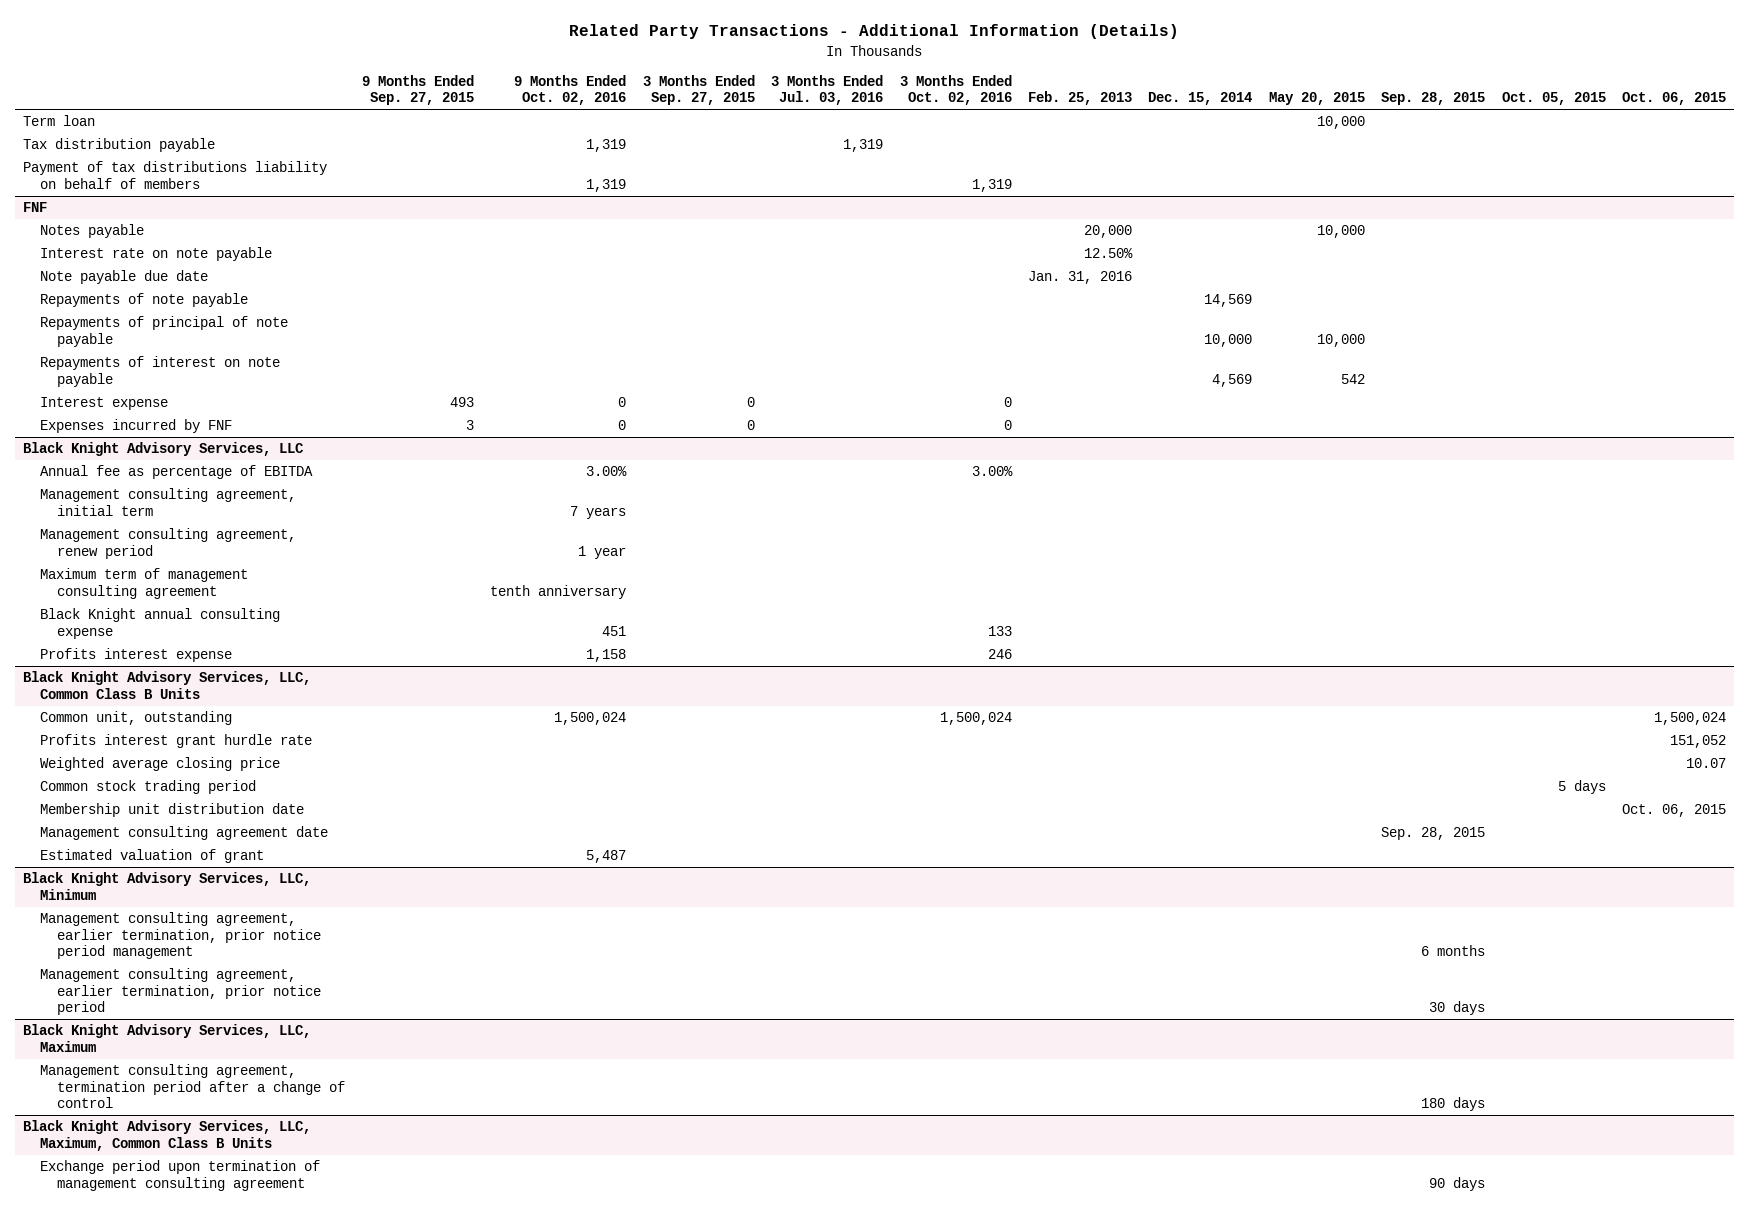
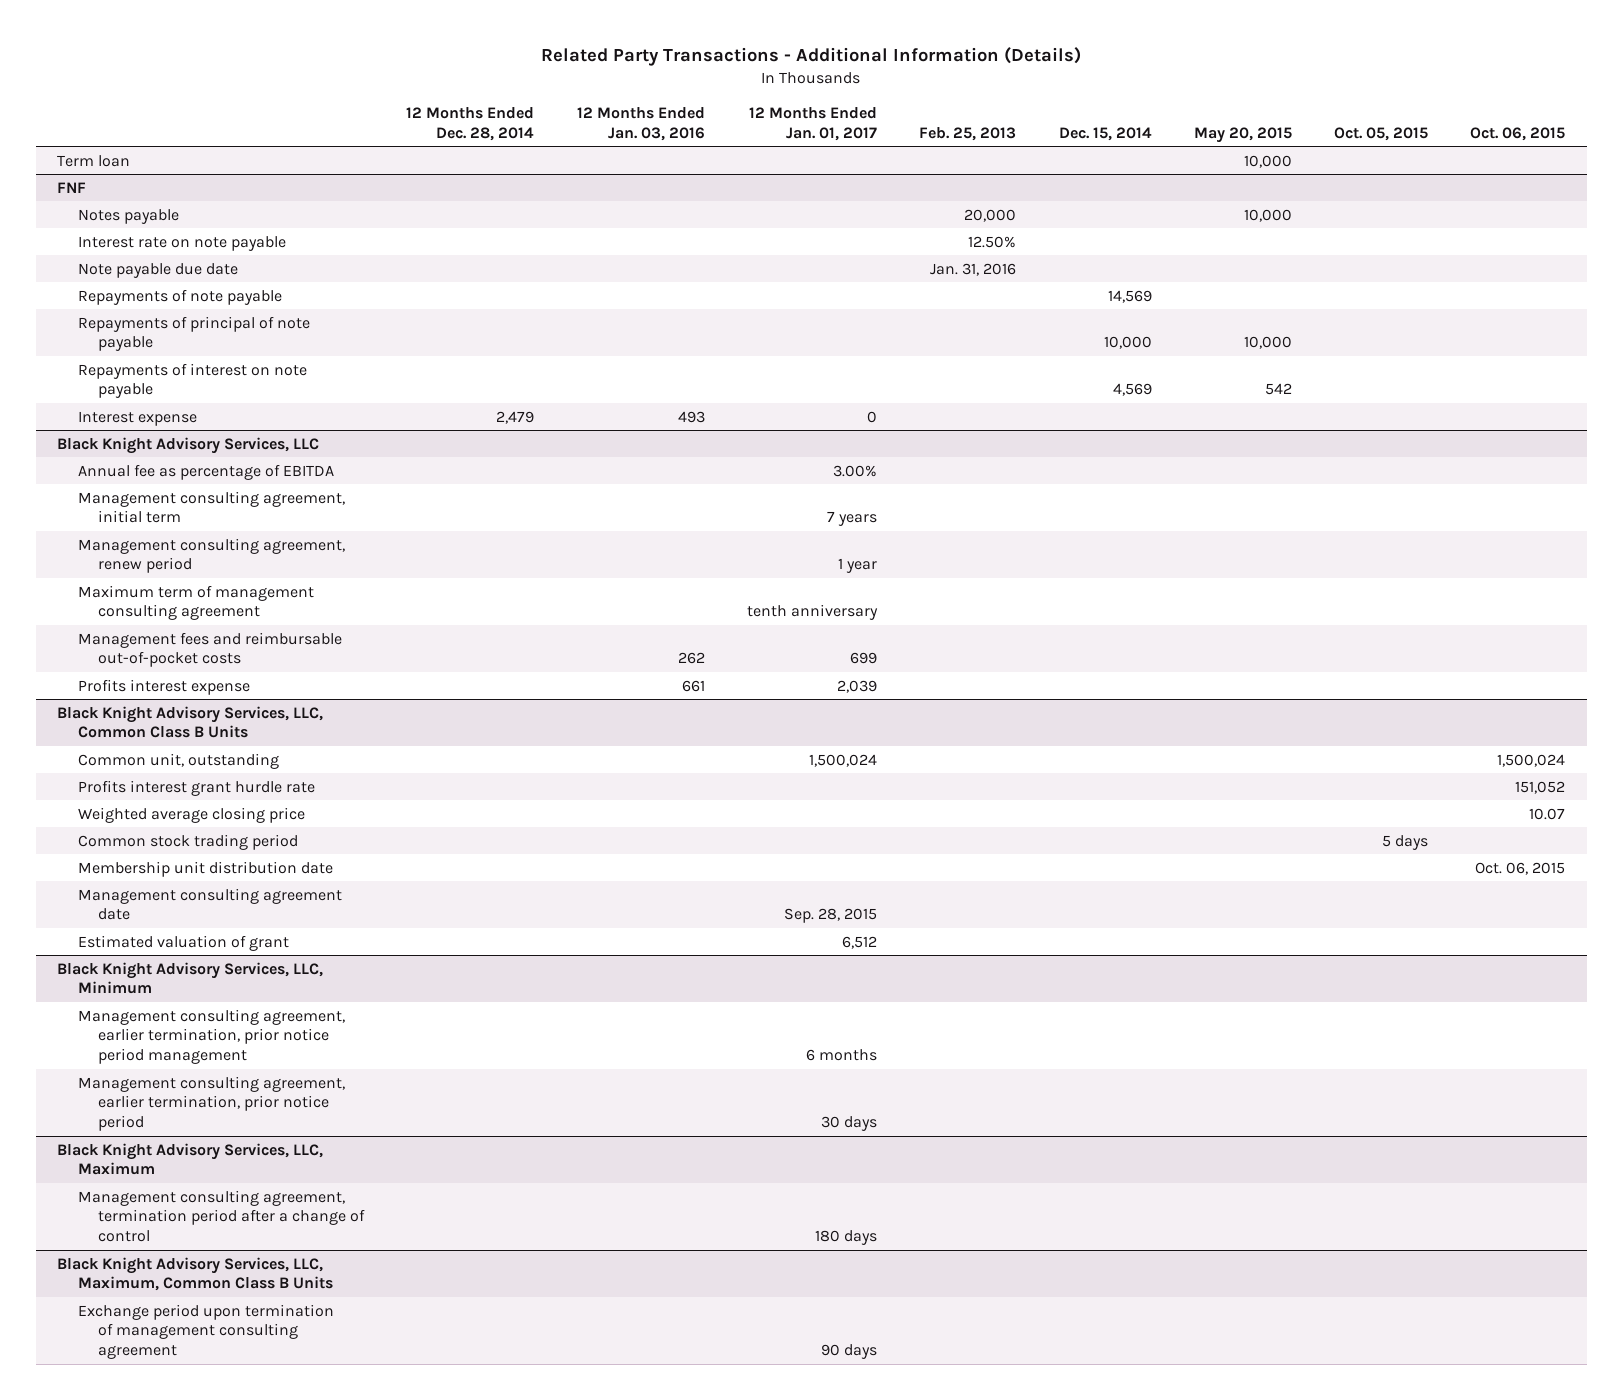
- | 9 Months Ended Sep. 27, 2015 | 9 Months Ended Oct. 02, 2016 | 3 Months Ended Sep. 27, 2015 | 3 Months Ended Jul. 03, 2016 | 3 Months Ended Oct. 02, 2016 | Feb. 25, 2013 | Dec. 15, 2014 | May 20, 2015 | Sep. 28, 2015 | Oct. 05, 2015 | Oct. 06, 2015
+ | 12 Months Ended Dec. 28, 2014 | 12 Months Ended Jan. 03, 2016 | 12 Months Ended Jan. 01, 2017 | Feb. 25, 2013 | Dec. 15, 2014 | May 20, 2015 | Oct. 05, 2015 | Oct. 06, 2015
- Tax distribution payable | | 1,319 | | 1,319 | | | | | | |
- Payment of tax distributions liability on behalf of members | | 1,319 | | | 1,319 | | | | | |
@ FNF
- Expenses incurred by FNF | 3 | 0 | 0 | | 0 | | | | | |
@ Black Knight Advisory Services, LLC
- Black Knight annual consulting expense | | 451 | | | 133 | | | | | |
+ Management fees and reimbursable out-of-pocket costs | | 262 | 699 | | | | |

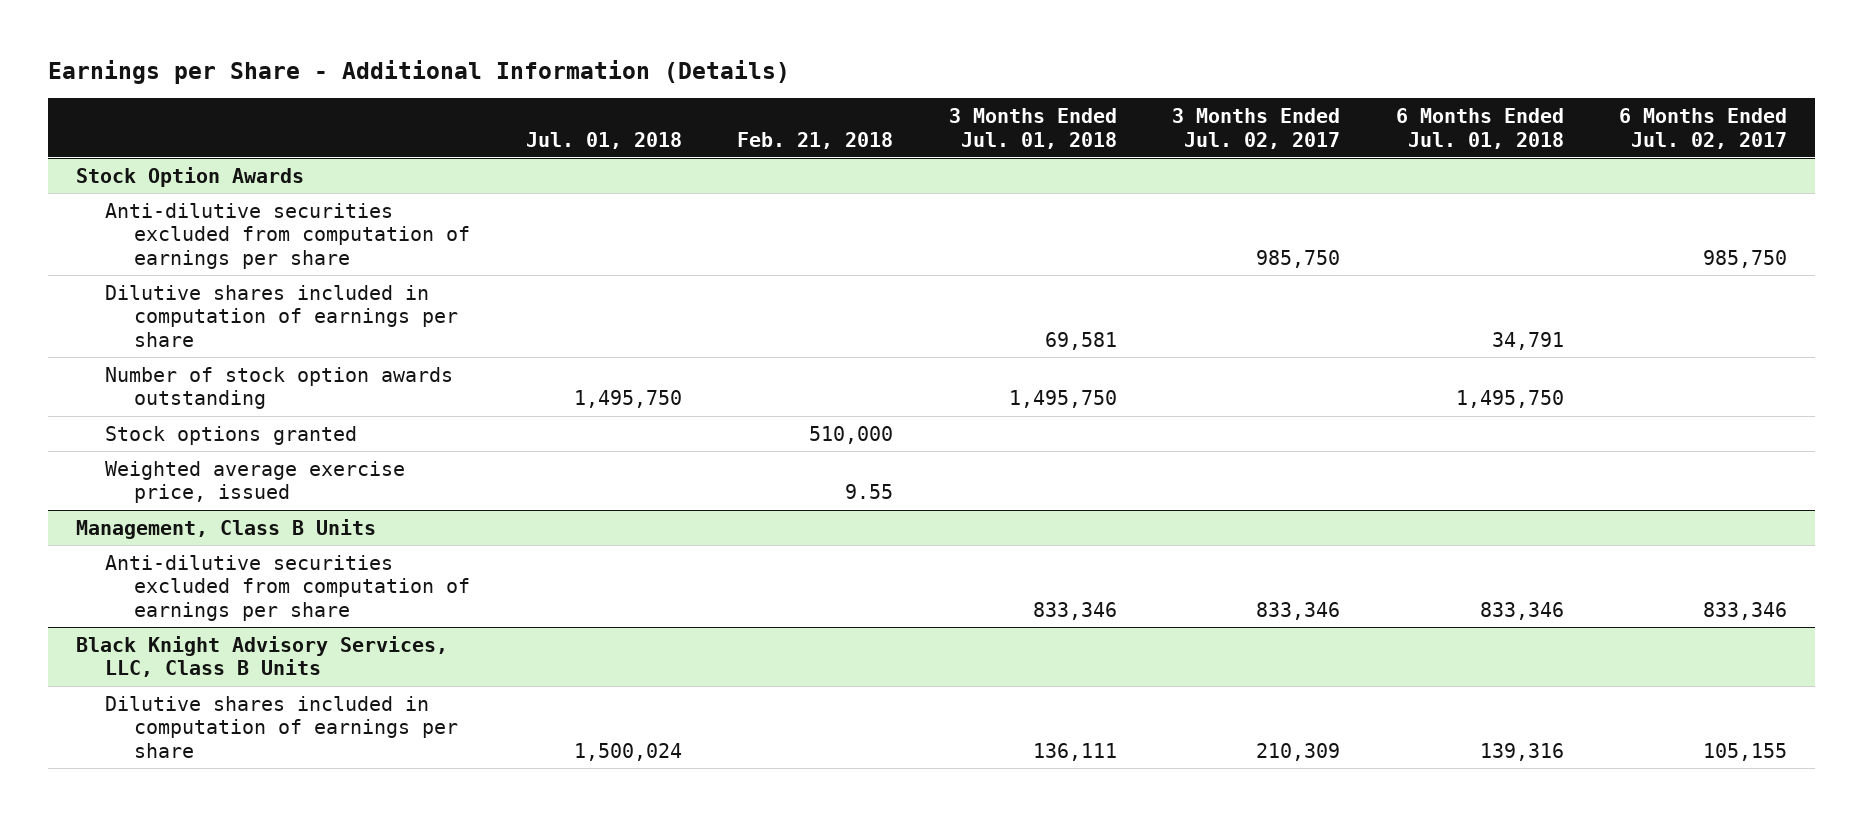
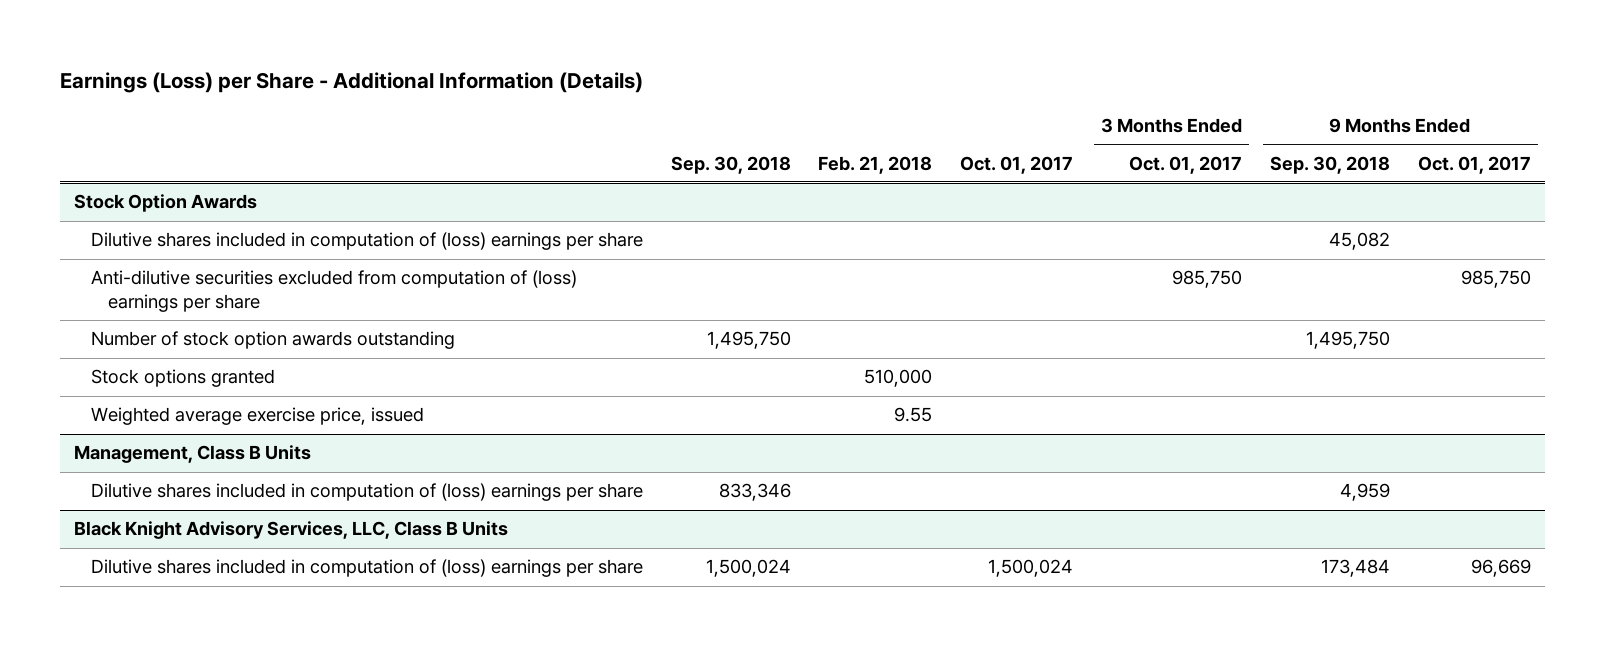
- Earnings per Share - Additional Information (Details)
+ Earnings (Loss) per Share - Additional Information (Details)
- | Jul. 01, 2018 | Feb. 21, 2018 | 3 Months Ended Jul. 01, 2018 | 3 Months Ended Jul. 02, 2017 | 6 Months Ended Jul. 01, 2018 | 6 Months Ended Jul. 02, 2017
+ | Sep. 30, 2018 | Feb. 21, 2018 | Oct. 01, 2017 | 3 Months Ended Oct. 01, 2017 | 9 Months Ended Sep. 30, 2018 | 9 Months Ended Oct. 01, 2017
@ Stock Option Awards
- Anti-dilutive securities excluded from computation of earnings per share | | | | 985,750 | | 985,750
- Dilutive shares included in computation of earnings per share | | | 69,581 | | 34,791 |
+ Dilutive shares included in computation of (loss) earnings per share | | | | | 45,082 |
+ Anti-dilutive securities excluded from computation of (loss) earnings per share | | | | 985,750 | | 985,750
@ Management, Class B Units
- Anti-dilutive securities excluded from computation of earnings per share | | | 833,346 | 833,346 | 833,346 | 833,346
+ Dilutive shares included in computation of (loss) earnings per share | 833,346 | | | | 4,959 |
@ Black Knight Advisory Services, LLC, Class B Units
- Dilutive shares included in computation of earnings per share | 1,500,024 | | 136,111 | 210,309 | 139,316 | 105,155
+ Dilutive shares included in computation of (loss) earnings per share | 1,500,024 | | 1,500,024 | | 173,484 | 96,669

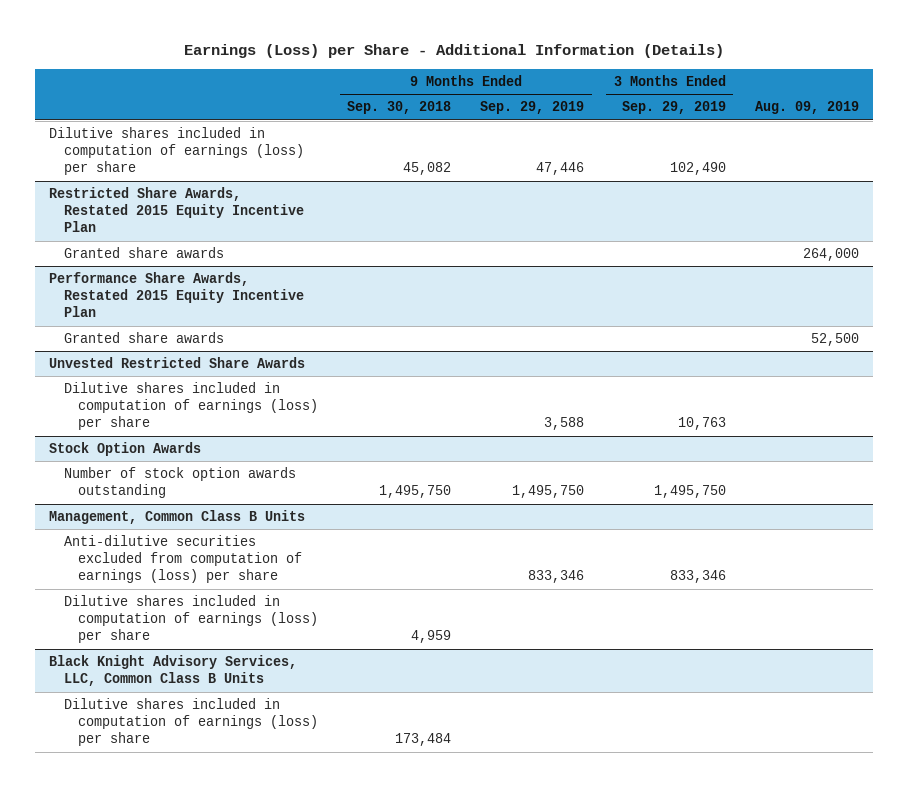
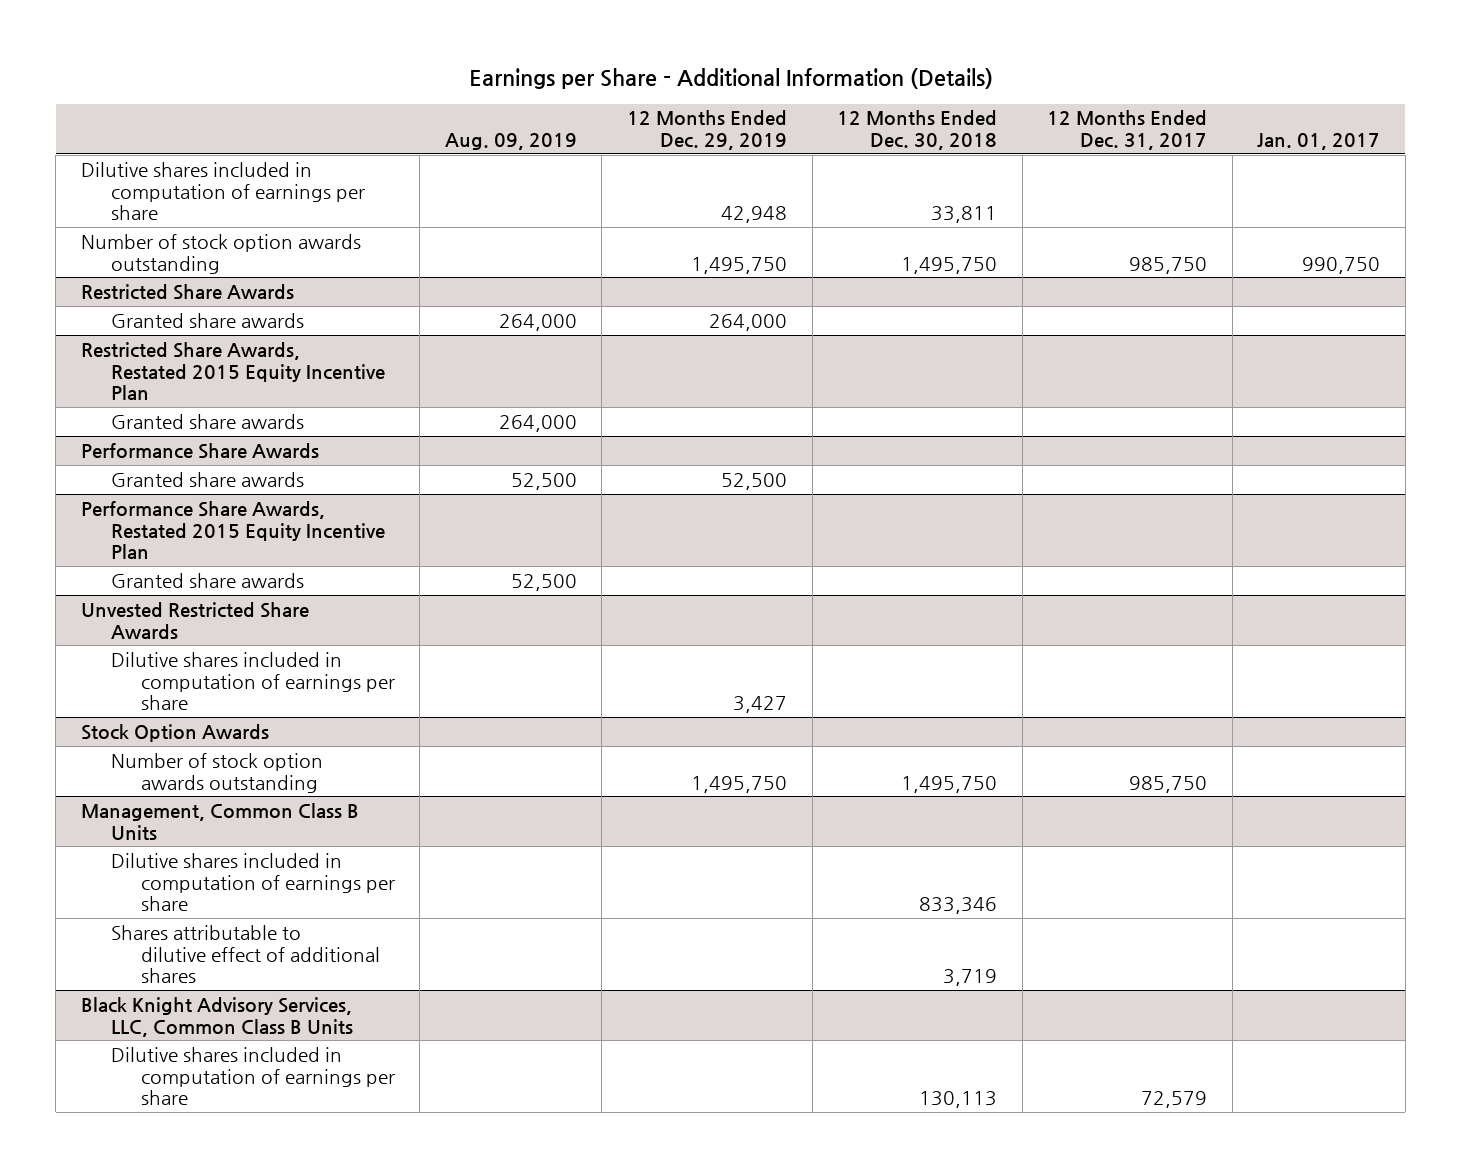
- Earnings (Loss) per Share - Additional Information (Details)
+ Earnings per Share - Additional Information (Details)
- | 9 Months Ended Sep. 30, 2018 | 9 Months Ended Sep. 29, 2019 | 3 Months Ended Sep. 29, 2019 | Aug. 09, 2019
+ | Aug. 09, 2019 | 12 Months Ended Dec. 29, 2019 | 12 Months Ended Dec. 30, 2018 | 12 Months Ended Dec. 31, 2017 | Jan. 01, 2017
- Dilutive shares included in computation of earnings (loss) per share | 45,082 | 47,446 | 102,490 |
+ Dilutive shares included in computation of earnings per share | | 42,948 | 33,811 | |
+ Number of stock option awards outstanding | | 1,495,750 | 1,495,750 | 985,750 | 990,750
+ Restricted Share Awards
+ Granted share awards | 264,000 | 264,000 | | |
+ Performance Share Awards
+ Granted share awards | 52,500 | 52,500 | | |
@ Unvested Restricted Share Awards
- Dilutive shares included in computation of earnings (loss) per share | | 3,588 | 10,763 |
+ Dilutive shares included in computation of earnings per share | | 3,427 | | |
@ Management, Common Class B Units
- Anti-dilutive securities excluded from computation of earnings (loss) per share | | 833,346 | 833,346 |
- Dilutive shares included in computation of earnings (loss) per share | 4,959 | | |
+ Dilutive shares included in computation of earnings per share | | | 833,346 | |
+ Shares attributable to dilutive effect of additional shares | | | 3,719 | |
@ Black Knight Advisory Services, LLC, Common Class B Units
- Dilutive shares included in computation of earnings (loss) per share | 173,484 | | |
+ Dilutive shares included in computation of earnings per share | | | 130,113 | 72,579 |

